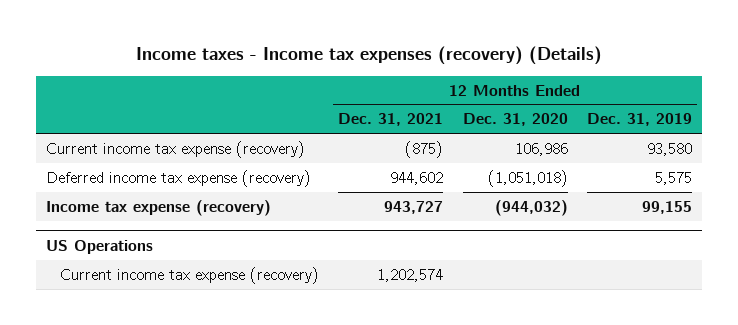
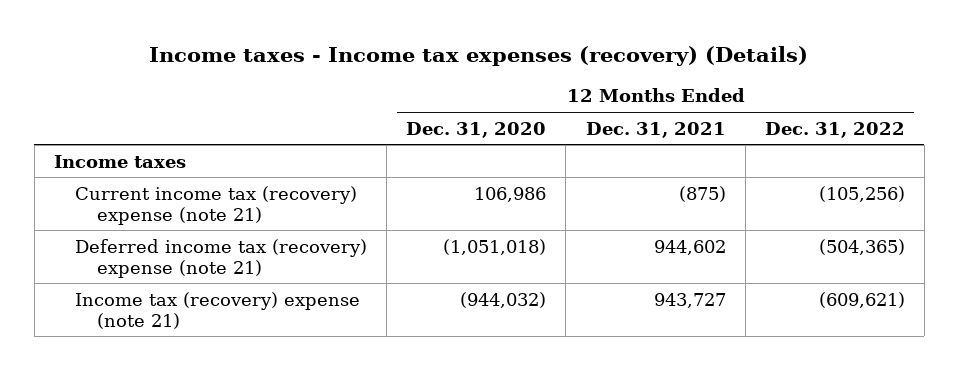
- | 12 Months Ended Dec. 31, 2021 | 12 Months Ended Dec. 31, 2020 | 12 Months Ended Dec. 31, 2019
+ | 12 Months Ended Dec. 31, 2020 | 12 Months Ended Dec. 31, 2021 | 12 Months Ended Dec. 31, 2022
- Current income tax expense (recovery) | (875) | 106,986 | 93,580
- Deferred income tax expense (recovery) | 944,602 | (1,051,018) | 5,575
- Income tax expense (recovery) | 943,727 | (944,032) | 99,155
- US Operations
- Current income tax expense (recovery) | 1,202,574 | |
+ Income taxes
+ Current income tax (recovery) expense (note 21) | 106,986 | (875) | (105,256)
+ Deferred income tax (recovery) expense (note 21) | (1,051,018) | 944,602 | (504,365)
+ Income tax (recovery) expense (note 21) | (944,032) | 943,727 | (609,621)

